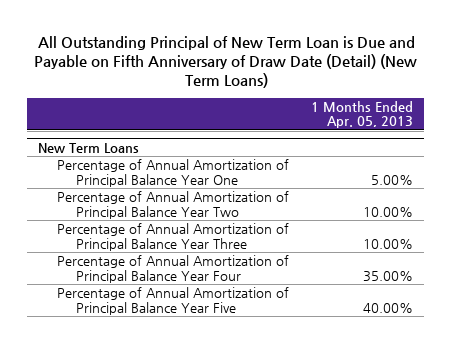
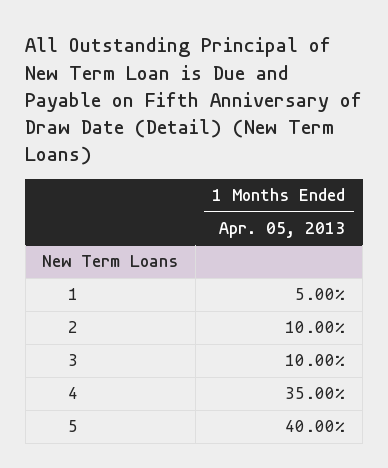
@ New Term Loans
- Percentage of Annual Amortization of Principal Balance Year One | 5.00%
- Percentage of Annual Amortization of Principal Balance Year Two | 10.00%
- Percentage of Annual Amortization of Principal Balance Year Three | 10.00%
- Percentage of Annual Amortization of Principal Balance Year Four | 35.00%
- Percentage of Annual Amortization of Principal Balance Year Five | 40.00%
+ 1 | 5.00%
+ 2 | 10.00%
+ 3 | 10.00%
+ 4 | 35.00%
+ 5 | 40.00%

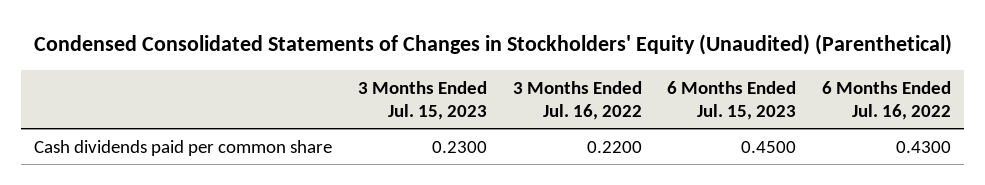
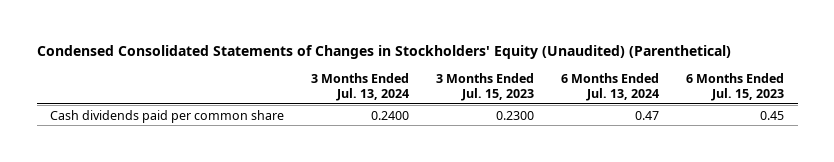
- | 3 Months Ended Jul. 15, 2023 | 3 Months Ended Jul. 16, 2022 | 6 Months Ended Jul. 15, 2023 | 6 Months Ended Jul. 16, 2022
+ | 3 Months Ended Jul. 13, 2024 | 3 Months Ended Jul. 15, 2023 | 6 Months Ended Jul. 13, 2024 | 6 Months Ended Jul. 15, 2023
- Cash dividends paid per common share | 0.2300 | 0.2200 | 0.4500 | 0.4300
+ Cash dividends paid per common share | 0.2400 | 0.2300 | 0.47 | 0.45

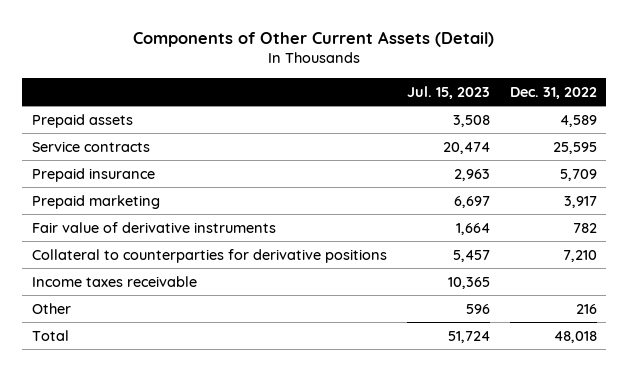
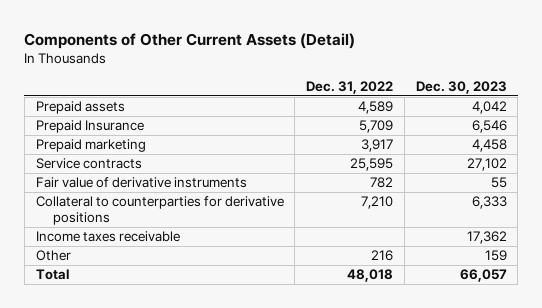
- | Jul. 15, 2023 | Dec. 31, 2022
+ | Dec. 31, 2022 | Dec. 30, 2023
- Prepaid insurance | 2,963 | 5,709
+ Prepaid Insurance | 5,709 | 6,546
moved down: Service contracts | 25,595 | 27,102

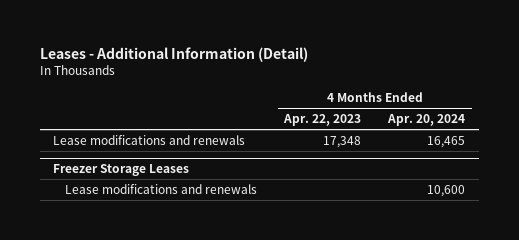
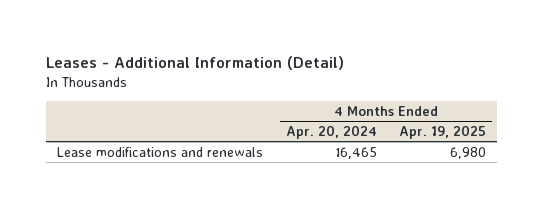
- | 4 Months Ended Apr. 22, 2023 | 4 Months Ended Apr. 20, 2024
+ | 4 Months Ended Apr. 20, 2024 | 4 Months Ended Apr. 19, 2025
- Freezer Storage Leases
- Lease modifications and renewals | | 10,600

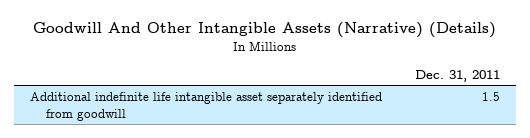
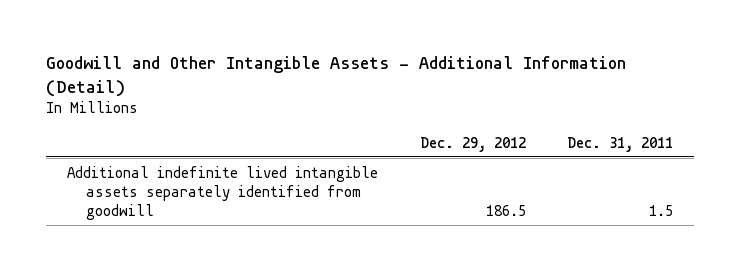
- Goodwill And Other Intangible Assets (Narrative) (Details)
+ Goodwill and Other Intangible Assets - Additional Information (Detail)
- | Dec. 31, 2011
+ | Dec. 29, 2012 | Dec. 31, 2011
- Additional indefinite life intangible asset separately identified from goodwill | 1.5
+ Additional indefinite lived intangible assets separately identified from goodwill | 186.5 | 1.5

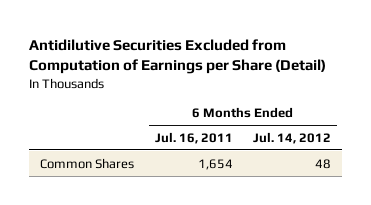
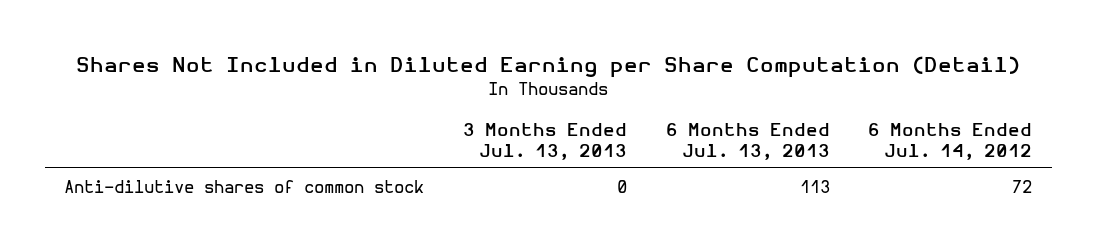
- Antidilutive Securities Excluded from Computation of Earnings per Share (Detail)
+ Shares Not Included in Diluted Earning per Share Computation (Detail)
- | 6 Months Ended Jul. 16, 2011 | 6 Months Ended Jul. 14, 2012
+ | 3 Months Ended Jul. 13, 2013 | 6 Months Ended Jul. 13, 2013 | 6 Months Ended Jul. 14, 2012
- Common Shares | 1,654 | 48
+ Anti-dilutive shares of common stock | 0 | 113 | 72

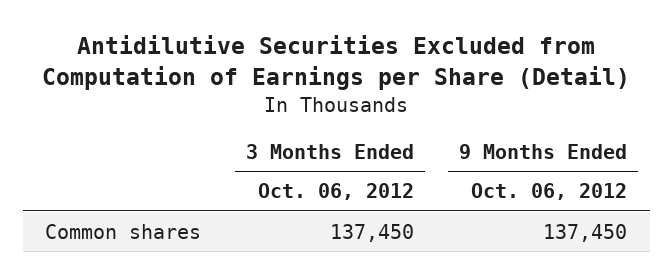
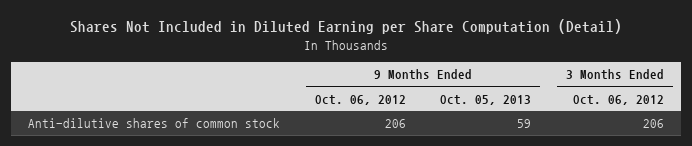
- Antidilutive Securities Excluded from Computation of Earnings per Share (Detail)
+ Shares Not Included in Diluted Earning per Share Computation (Detail)
- | 3 Months Ended Oct. 06, 2012 | 9 Months Ended Oct. 06, 2012
+ | 9 Months Ended Oct. 06, 2012 | 9 Months Ended Oct. 05, 2013 | 3 Months Ended Oct. 06, 2012
- Common shares | 137,450 | 137,450
+ Anti-dilutive shares of common stock | 206 | 59 | 206

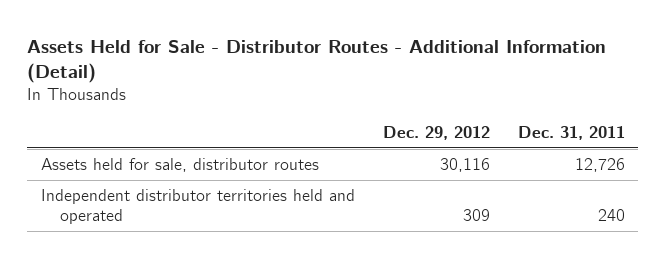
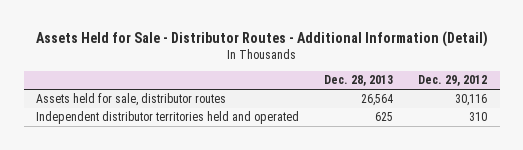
- | Dec. 29, 2012 | Dec. 31, 2011
+ | Dec. 28, 2013 | Dec. 29, 2012
- Independent distributor territories held and operated | 309 | 240
+ Independent distributor territories held and operated | 625 | 310

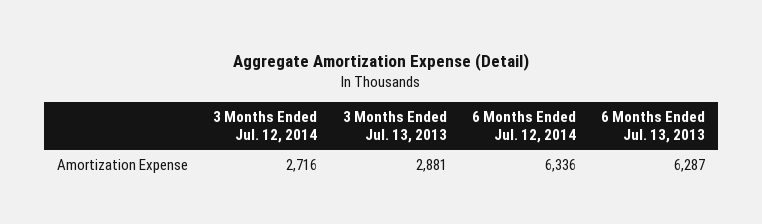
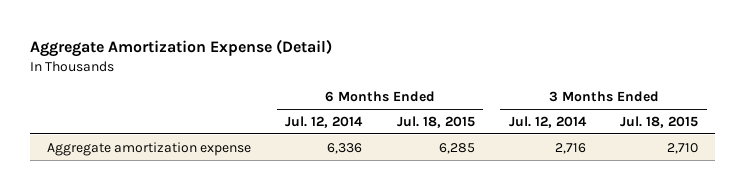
- | 3 Months Ended Jul. 12, 2014 | 3 Months Ended Jul. 13, 2013 | 6 Months Ended Jul. 12, 2014 | 6 Months Ended Jul. 13, 2013
+ | 6 Months Ended Jul. 12, 2014 | 6 Months Ended Jul. 18, 2015 | 3 Months Ended Jul. 12, 2014 | 3 Months Ended Jul. 18, 2015
- Amortization Expense | 2,716 | 2,881 | 6,336 | 6,287
+ Aggregate amortization expense | 6,336 | 6,285 | 2,716 | 2,710

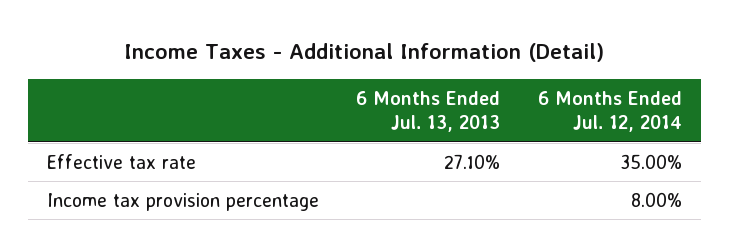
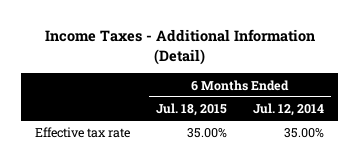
- | 6 Months Ended Jul. 13, 2013 | 6 Months Ended Jul. 12, 2014
+ | 6 Months Ended Jul. 18, 2015 | 6 Months Ended Jul. 12, 2014
- Income tax provision percentage | | 8.00%

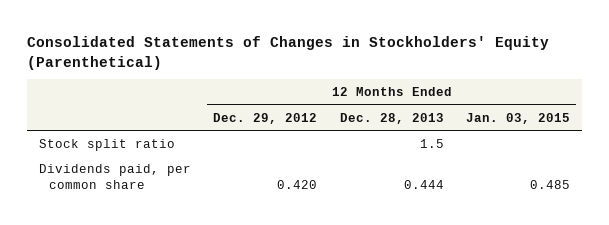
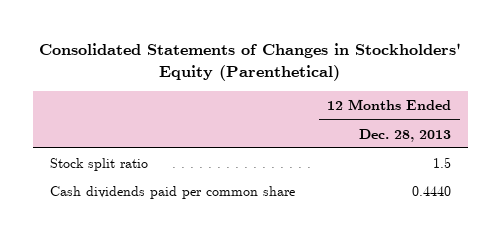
- | 12 Months Ended Dec. 29, 2012 | 12 Months Ended Dec. 28, 2013 | 12 Months Ended Jan. 03, 2015
+ | 12 Months Ended Dec. 28, 2013
- Dividends paid, per common share | 0.420 | 0.444 | 0.485
+ Cash dividends paid per common share | 0.4440

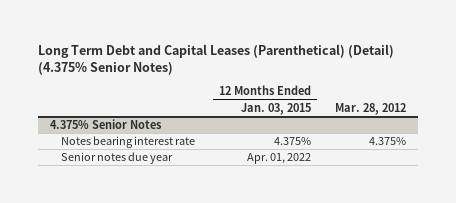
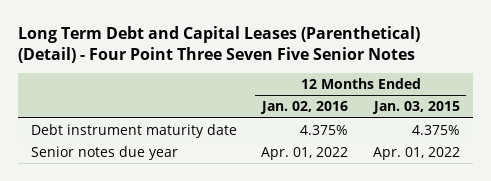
- Long Term Debt and Capital Leases (Parenthetical) (Detail) (4.375% Senior Notes)
+ Long Term Debt and Capital Leases (Parenthetical) (Detail) - Four Point Three Seven Five Senior Notes
- | 12 Months Ended Jan. 03, 2015 | Mar. 28, 2012
+ | 12 Months Ended Jan. 02, 2016 | 12 Months Ended Jan. 03, 2015
- 4.375% Senior Notes
- Notes bearing interest rate | 4.375% | 4.375%
+ Debt instrument maturity date | 4.375% | 4.375%

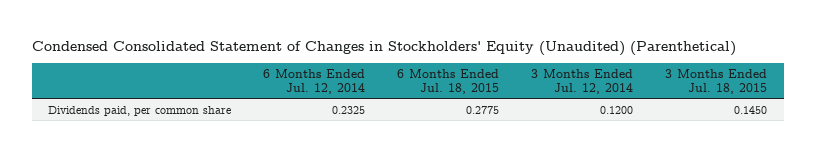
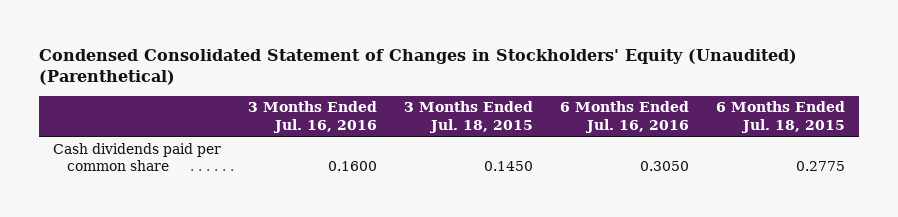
- | 6 Months Ended Jul. 12, 2014 | 6 Months Ended Jul. 18, 2015 | 3 Months Ended Jul. 12, 2014 | 3 Months Ended Jul. 18, 2015
+ | 3 Months Ended Jul. 16, 2016 | 3 Months Ended Jul. 18, 2015 | 6 Months Ended Jul. 16, 2016 | 6 Months Ended Jul. 18, 2015
- Dividends paid, per common share | 0.2325 | 0.2775 | 0.1200 | 0.1450
+ Cash dividends paid per common share | 0.1600 | 0.1450 | 0.3050 | 0.2775

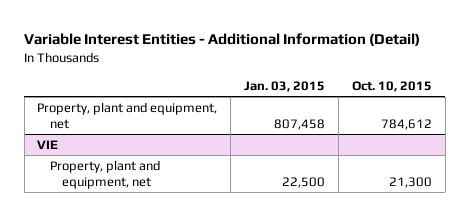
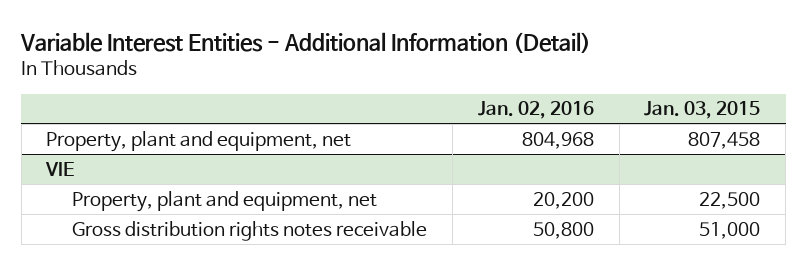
- | Jan. 03, 2015 | Oct. 10, 2015
+ | Jan. 02, 2016 | Jan. 03, 2015
@ VIE
+ Gross distribution rights notes receivable | 50,800 | 51,000

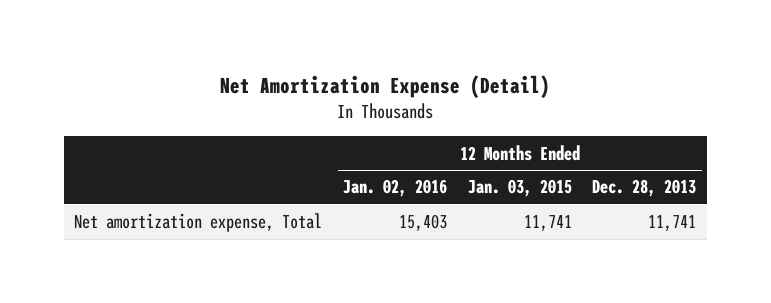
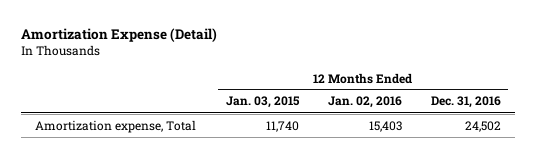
- Net Amortization Expense (Detail)
+ Amortization Expense (Detail)
- | 12 Months Ended Jan. 02, 2016 | 12 Months Ended Jan. 03, 2015 | 12 Months Ended Dec. 28, 2013
+ | 12 Months Ended Jan. 03, 2015 | 12 Months Ended Jan. 02, 2016 | 12 Months Ended Dec. 31, 2016
- Net amortization expense, Total | 15,403 | 11,741 | 11,741
+ Amortization expense, Total | 11,740 | 15,403 | 24,502

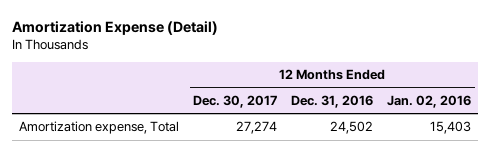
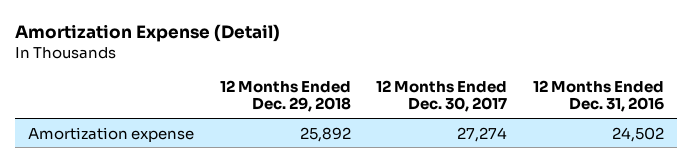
- | 12 Months Ended Dec. 30, 2017 | 12 Months Ended Dec. 31, 2016 | 12 Months Ended Jan. 02, 2016
+ | 12 Months Ended Dec. 29, 2018 | 12 Months Ended Dec. 30, 2017 | 12 Months Ended Dec. 31, 2016
- Amortization expense, Total | 27,274 | 24,502 | 15,403
+ Amortization expense | 25,892 | 27,274 | 24,502

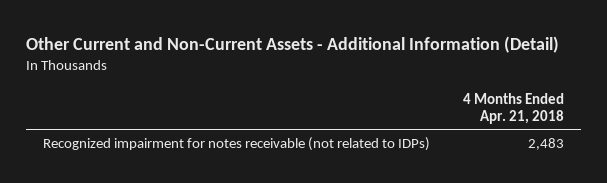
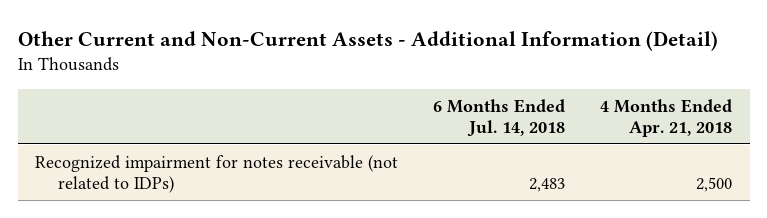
- | 4 Months Ended Apr. 21, 2018
+ | 6 Months Ended Jul. 14, 2018 | 4 Months Ended Apr. 21, 2018
- Recognized impairment for notes receivable (not related to IDPs) | 2,483
+ Recognized impairment for notes receivable (not related to IDPs) | 2,483 | 2,500

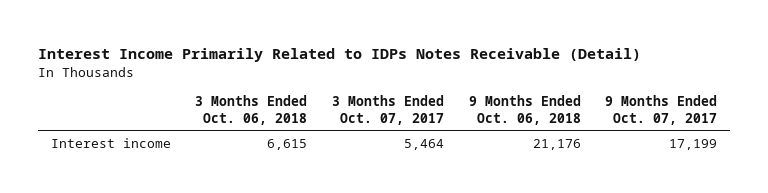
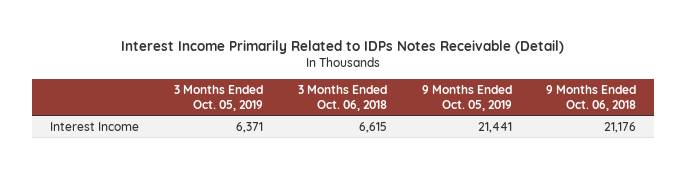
- | 3 Months Ended Oct. 06, 2018 | 3 Months Ended Oct. 07, 2017 | 9 Months Ended Oct. 06, 2018 | 9 Months Ended Oct. 07, 2017
+ | 3 Months Ended Oct. 05, 2019 | 3 Months Ended Oct. 06, 2018 | 9 Months Ended Oct. 05, 2019 | 9 Months Ended Oct. 06, 2018
- Interest income | 6,615 | 5,464 | 21,176 | 17,199
+ Interest Income | 6,371 | 6,615 | 21,441 | 21,176

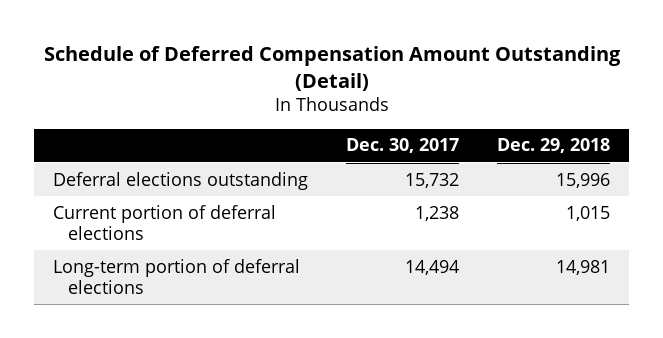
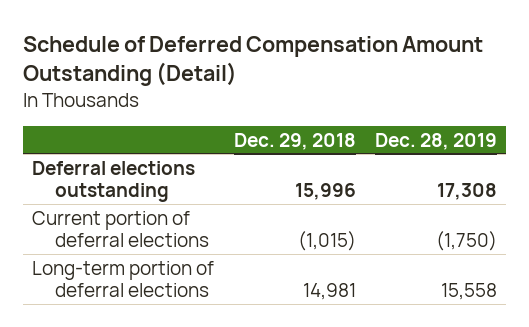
- | Dec. 30, 2017 | Dec. 29, 2018
+ | Dec. 29, 2018 | Dec. 28, 2019
- Current portion of deferral elections | 1,238 | 1,015
+ Current portion of deferral elections | (1,015) | (1,750)

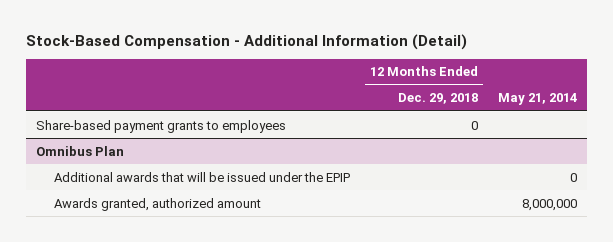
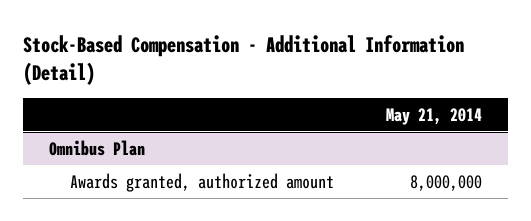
- | 12 Months Ended Dec. 29, 2018 | May 21, 2014
+ | May 21, 2014
- Share-based payment grants to employees | 0 |
@ Omnibus Plan
- Additional awards that will be issued under the EPIP | | 0

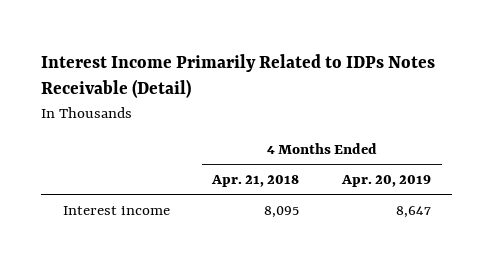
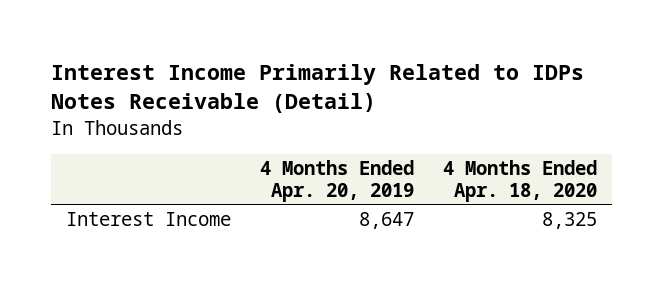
- | 4 Months Ended Apr. 21, 2018 | 4 Months Ended Apr. 20, 2019
+ | 4 Months Ended Apr. 20, 2019 | 4 Months Ended Apr. 18, 2020
- Interest income | 8,095 | 8,647
+ Interest Income | 8,647 | 8,325

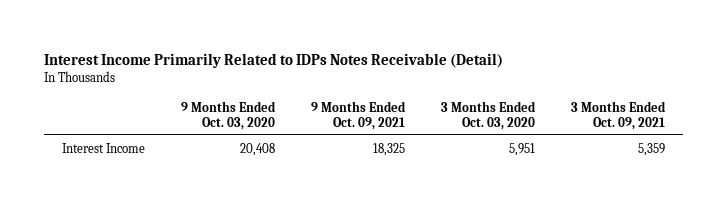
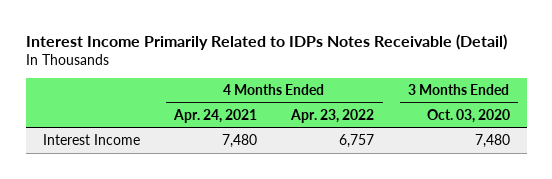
- | 9 Months Ended Oct. 03, 2020 | 9 Months Ended Oct. 09, 2021 | 3 Months Ended Oct. 03, 2020 | 3 Months Ended Oct. 09, 2021
+ | 4 Months Ended Apr. 24, 2021 | 4 Months Ended Apr. 23, 2022 | 3 Months Ended Oct. 03, 2020
- Interest Income | 20,408 | 18,325 | 5,951 | 5,359
+ Interest Income | 7,480 | 6,757 | 7,480

